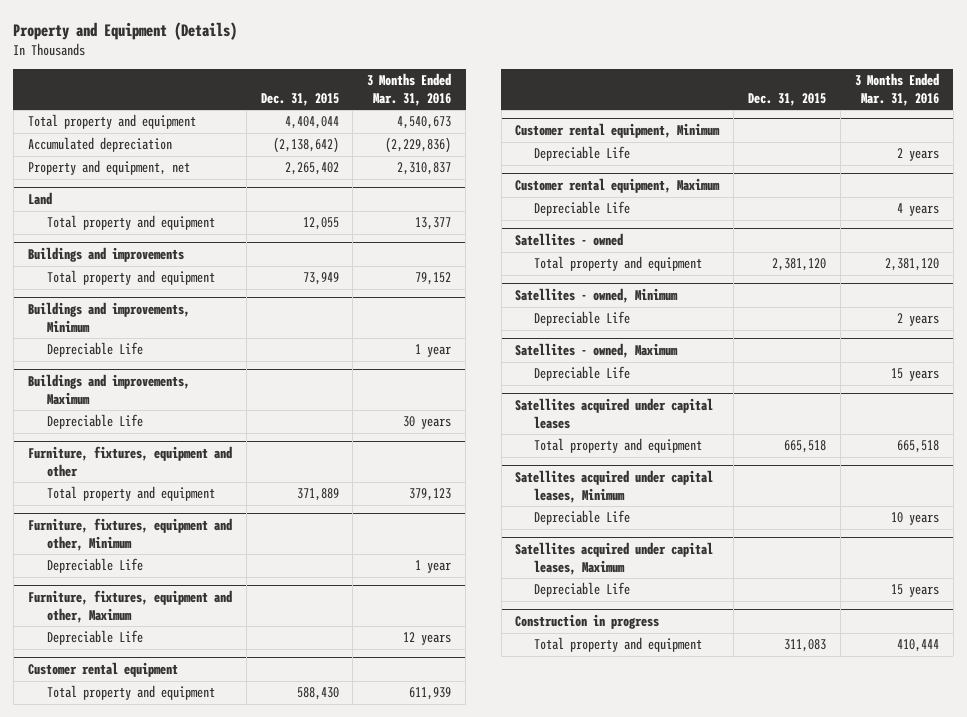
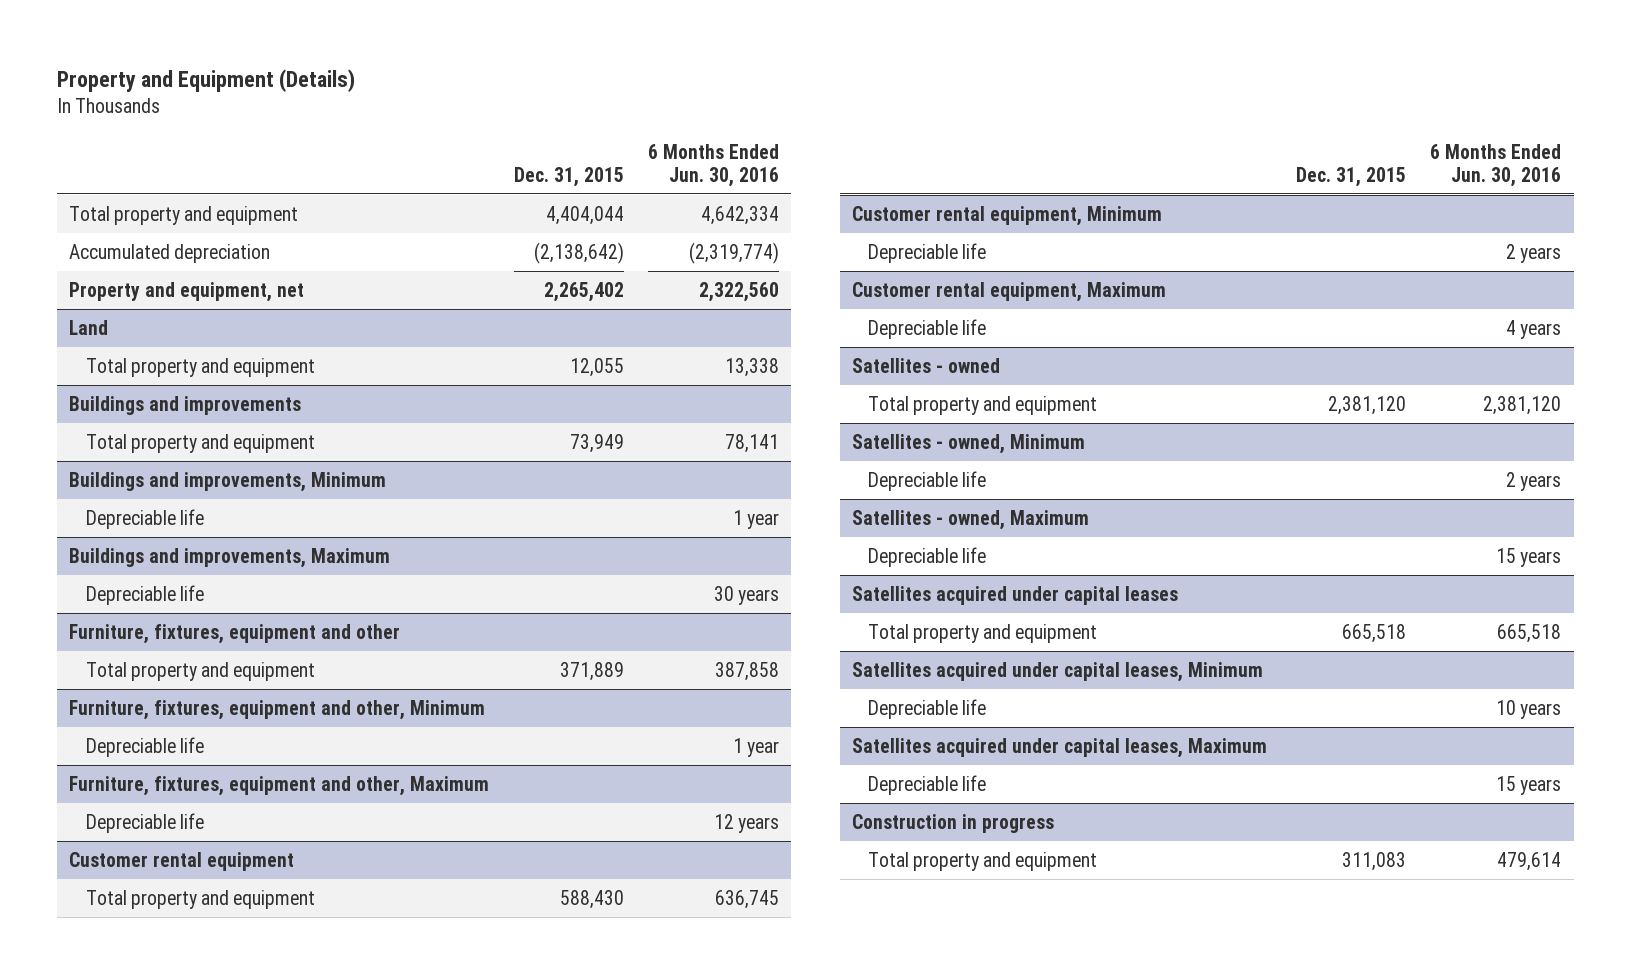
- | Dec. 31, 2015 | 3 Months Ended Mar. 31, 2016
+ | Dec. 31, 2015 | 6 Months Ended Jun. 30, 2016
@ Buildings and improvements, Minimum
- Depreciable Life | | 1 year
+ Depreciable life | | 1 year
@ Buildings and improvements, Maximum
- Depreciable Life | | 30 years
+ Depreciable life | | 30 years
@ Furniture, fixtures, equipment and other, Minimum
- Depreciable Life | | 1 year
+ Depreciable life | | 1 year
@ Furniture, fixtures, equipment and other, Maximum
- Depreciable Life | | 12 years
+ Depreciable life | | 12 years
@ Customer rental equipment, Minimum
- Depreciable Life | | 2 years
+ Depreciable life | | 2 years
@ Customer rental equipment, Maximum
- Depreciable Life | | 4 years
+ Depreciable life | | 4 years
@ Satellites - owned, Minimum
- Depreciable Life | | 2 years
+ Depreciable life | | 2 years
@ Satellites - owned, Maximum
- Depreciable Life | | 15 years
+ Depreciable life | | 15 years
@ Satellites acquired under capital leases, Minimum
- Depreciable Life | | 10 years
+ Depreciable life | | 10 years
@ Satellites acquired under capital leases, Maximum
- Depreciable Life | | 15 years
+ Depreciable life | | 15 years

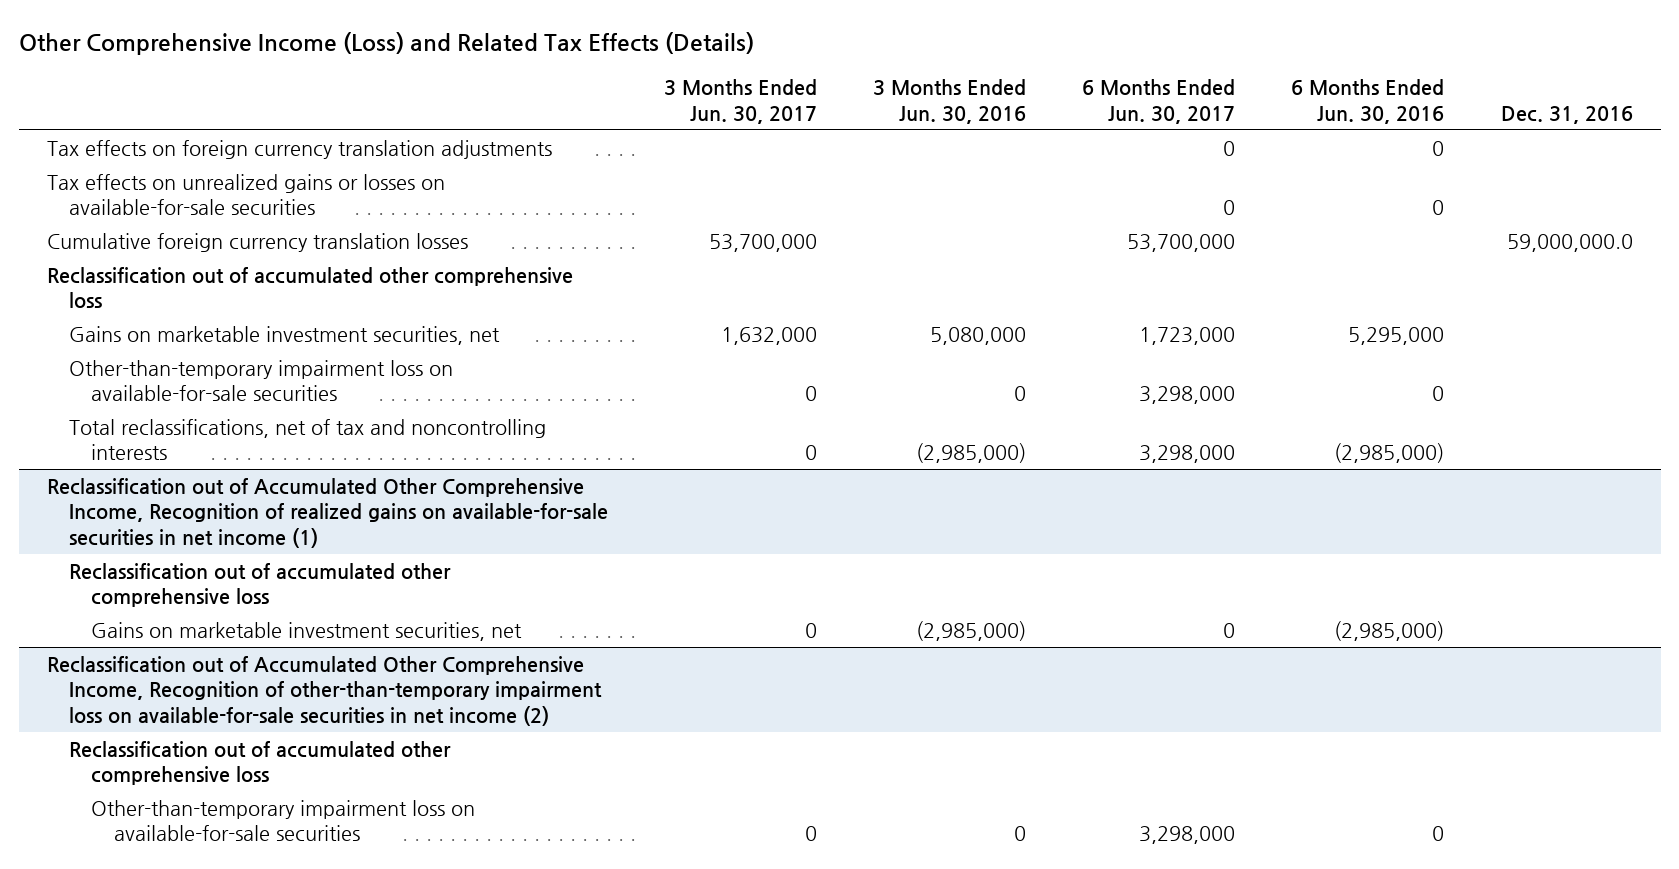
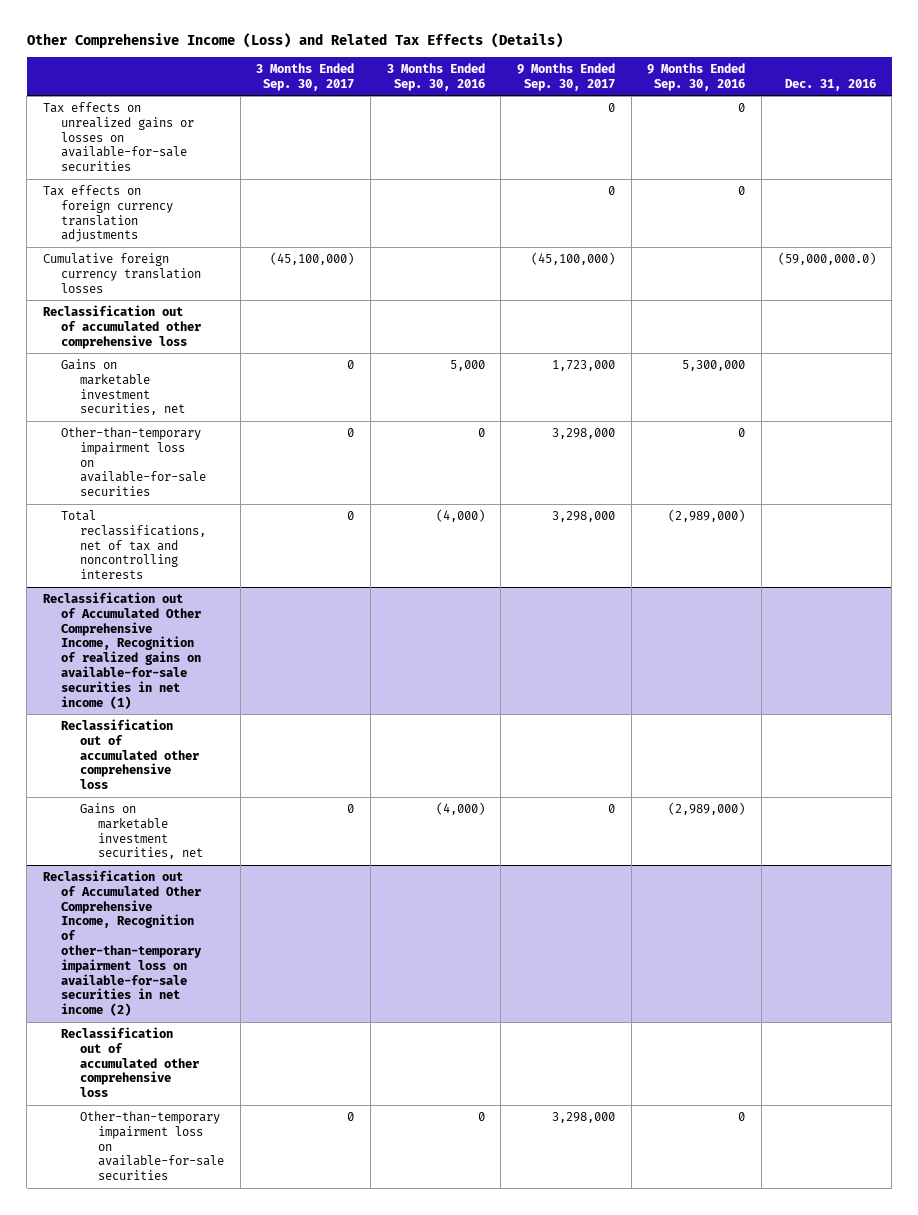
- | 3 Months Ended Jun. 30, 2017 | 3 Months Ended Jun. 30, 2016 | 6 Months Ended Jun. 30, 2017 | 6 Months Ended Jun. 30, 2016 | Dec. 31, 2016
+ | 3 Months Ended Sep. 30, 2017 | 3 Months Ended Sep. 30, 2016 | 9 Months Ended Sep. 30, 2017 | 9 Months Ended Sep. 30, 2016 | Dec. 31, 2016
- Cumulative foreign currency translation losses | 53,700,000 | | 53,700,000 | | 59,000,000.0
moved down: Tax effects on foreign currency translation adjustments | | | 0 | 0 |
+ Cumulative foreign currency translation losses | (45,100,000) | | (45,100,000) | | (59,000,000.0)

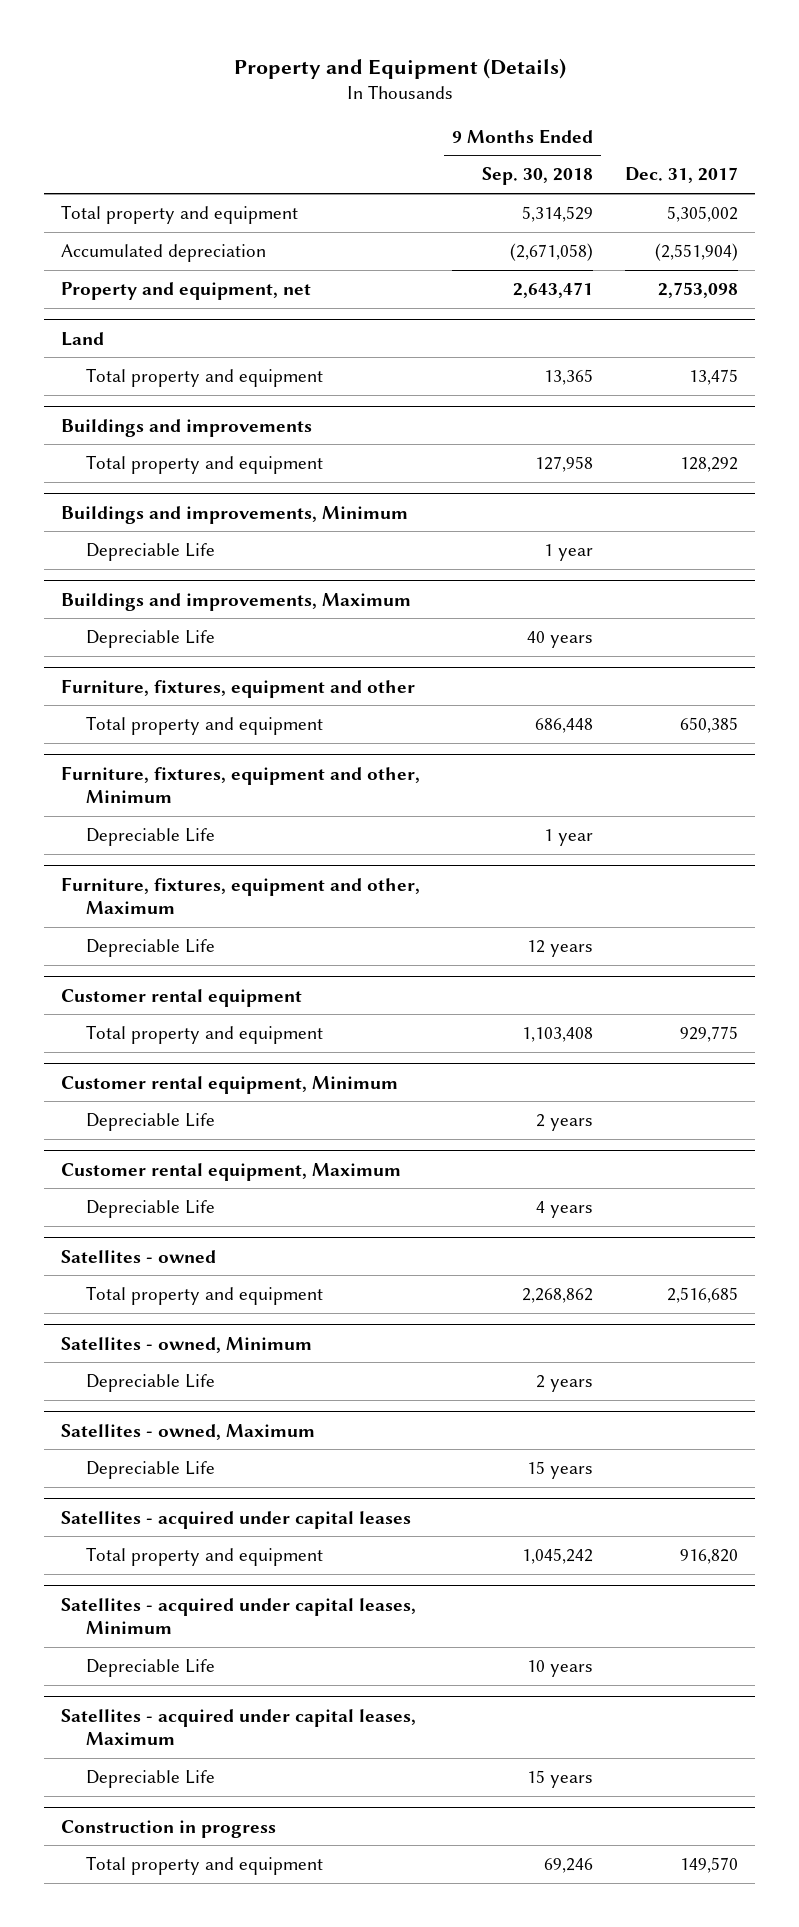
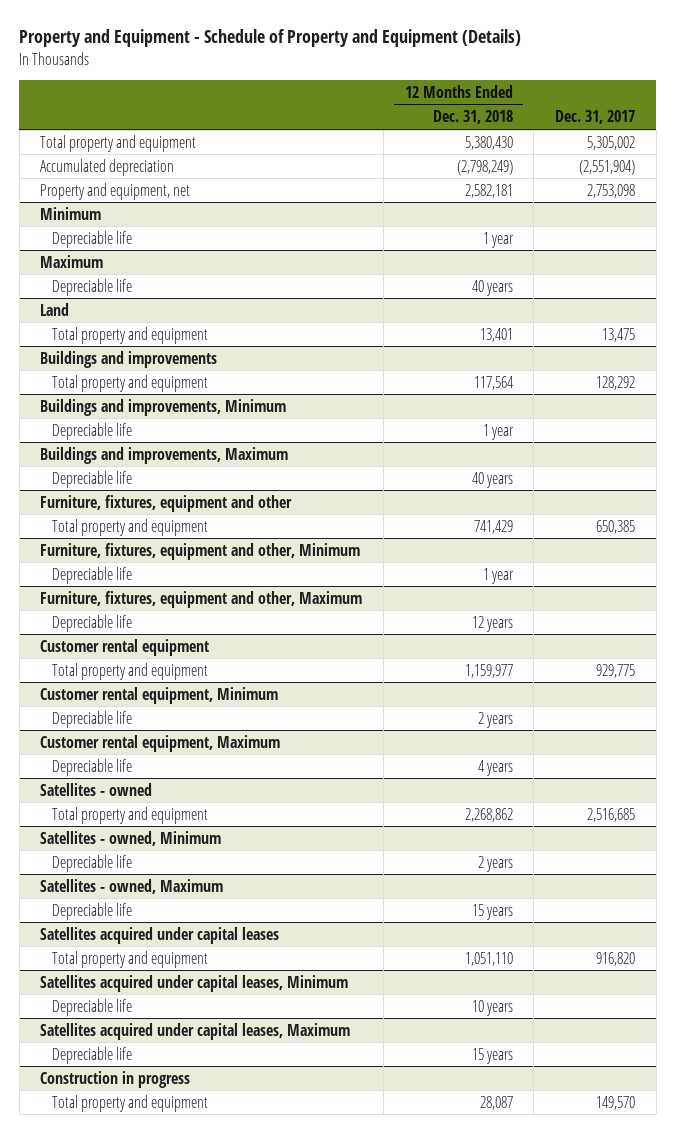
- Property and Equipment (Details)
+ Property and Equipment - Schedule of Property and Equipment (Details)
- | 9 Months Ended Sep. 30, 2018 | Dec. 31, 2017
+ | 12 Months Ended Dec. 31, 2018 | Dec. 31, 2017
+ Minimum
+ Depreciable life | 1 year |
+ Maximum
+ Depreciable life | 40 years |
@ Buildings and improvements, Minimum
- Depreciable Life | 1 year |
+ Depreciable life | 1 year |
@ Buildings and improvements, Maximum
- Depreciable Life | 40 years |
+ Depreciable life | 40 years |
@ Furniture, fixtures, equipment and other, Minimum
- Depreciable Life | 1 year |
+ Depreciable life | 1 year |
@ Furniture, fixtures, equipment and other, Maximum
- Depreciable Life | 12 years |
+ Depreciable life | 12 years |
@ Customer rental equipment, Minimum
- Depreciable Life | 2 years |
+ Depreciable life | 2 years |
@ Customer rental equipment, Maximum
- Depreciable Life | 4 years |
+ Depreciable life | 4 years |
@ Satellites - owned, Minimum
- Depreciable Life | 2 years |
+ Depreciable life | 2 years |
@ Satellites - owned, Maximum
- Depreciable Life | 15 years |
- Satellites - acquired under capital leases
@ Satellites - owned, Maximum
+ Depreciable life | 15 years |
+ Satellites acquired under capital leases
- Satellites - acquired under capital leases, Minimum
- Depreciable Life | 10 years |
- Satellites - acquired under capital leases, Maximum
- Depreciable Life | 15 years |
+ Satellites acquired under capital leases, Minimum
+ Depreciable life | 10 years |
+ Satellites acquired under capital leases, Maximum
+ Depreciable life | 15 years |

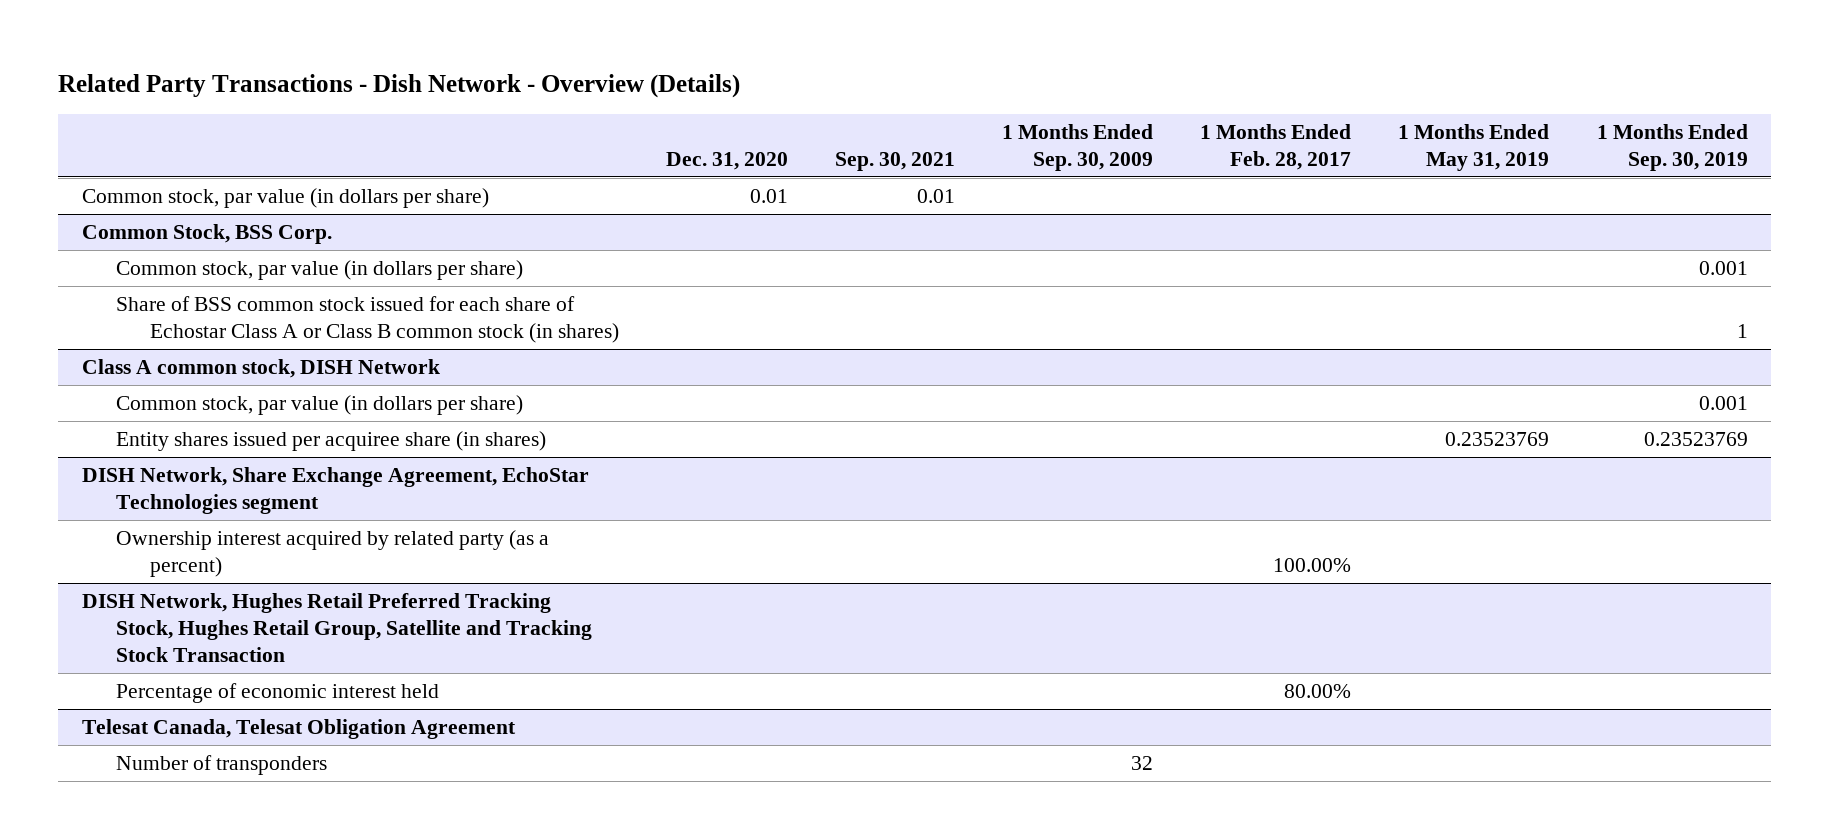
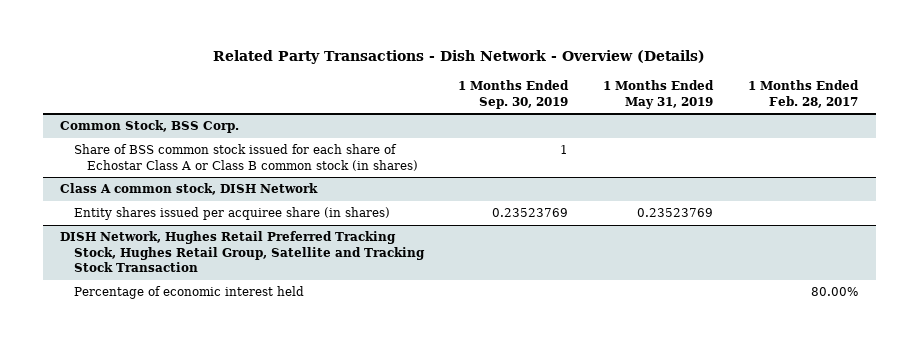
- | Dec. 31, 2020 | Sep. 30, 2021 | 1 Months Ended Sep. 30, 2009 | 1 Months Ended Feb. 28, 2017 | 1 Months Ended May 31, 2019 | 1 Months Ended Sep. 30, 2019
+ | 1 Months Ended Sep. 30, 2019 | 1 Months Ended May 31, 2019 | 1 Months Ended Feb. 28, 2017
- Common stock, par value (in dollars per share) | 0.01 | 0.01 | | | |
@ Common Stock, BSS Corp.
- Common stock, par value (in dollars per share) | | | | | | 0.001
@ Class A common stock, DISH Network
- Common stock, par value (in dollars per share) | | | | | | 0.001
- DISH Network, Share Exchange Agreement, EchoStar Technologies segment
- Ownership interest acquired by related party (as a percent) | | | | 100.00% | |
- Telesat Canada, Telesat Obligation Agreement
- Number of transponders | | | 32 | | |

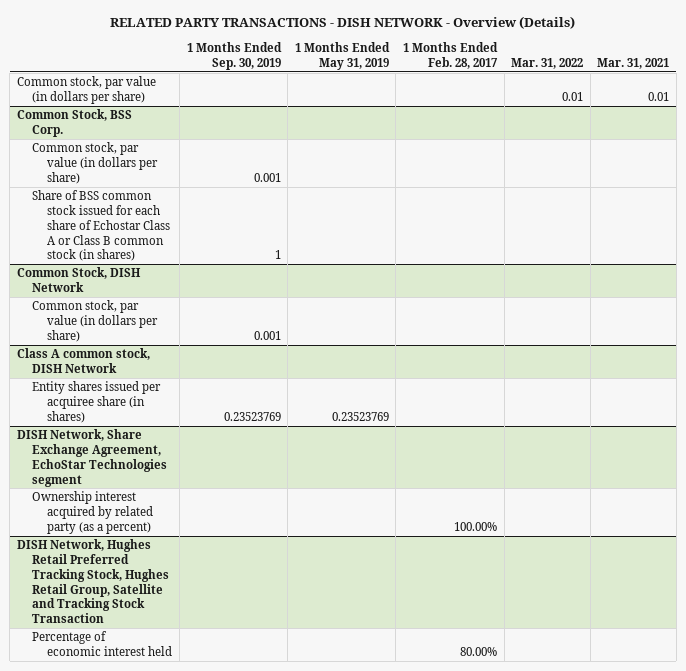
- Related Party Transactions - Dish Network - Overview (Details)
+ RELATED PARTY TRANSACTIONS - DISH NETWORK - Overview (Details)
- | 1 Months Ended Sep. 30, 2019 | 1 Months Ended May 31, 2019 | 1 Months Ended Feb. 28, 2017
+ | 1 Months Ended Sep. 30, 2019 | 1 Months Ended May 31, 2019 | 1 Months Ended Feb. 28, 2017 | Mar. 31, 2022 | Mar. 31, 2021
+ Common stock, par value (in dollars per share) | | | | 0.01 | 0.01
@ Common Stock, BSS Corp.
+ Common stock, par value (in dollars per share) | 0.001 | | | |
+ Common Stock, DISH Network
+ Common stock, par value (in dollars per share) | 0.001 | | | |
+ DISH Network, Share Exchange Agreement, EchoStar Technologies segment
+ Ownership interest acquired by related party (as a percent) | | | 100.00% | |

